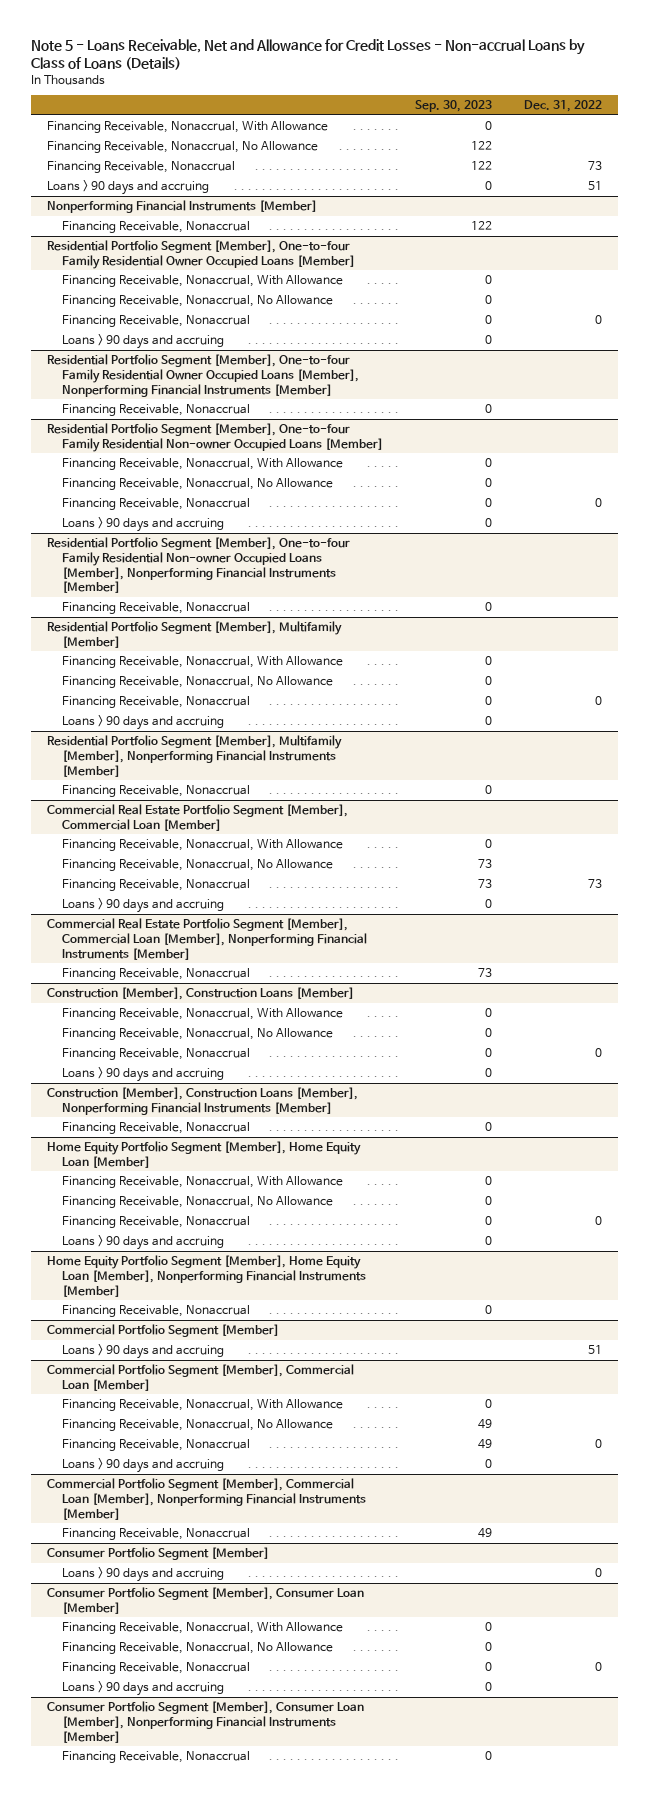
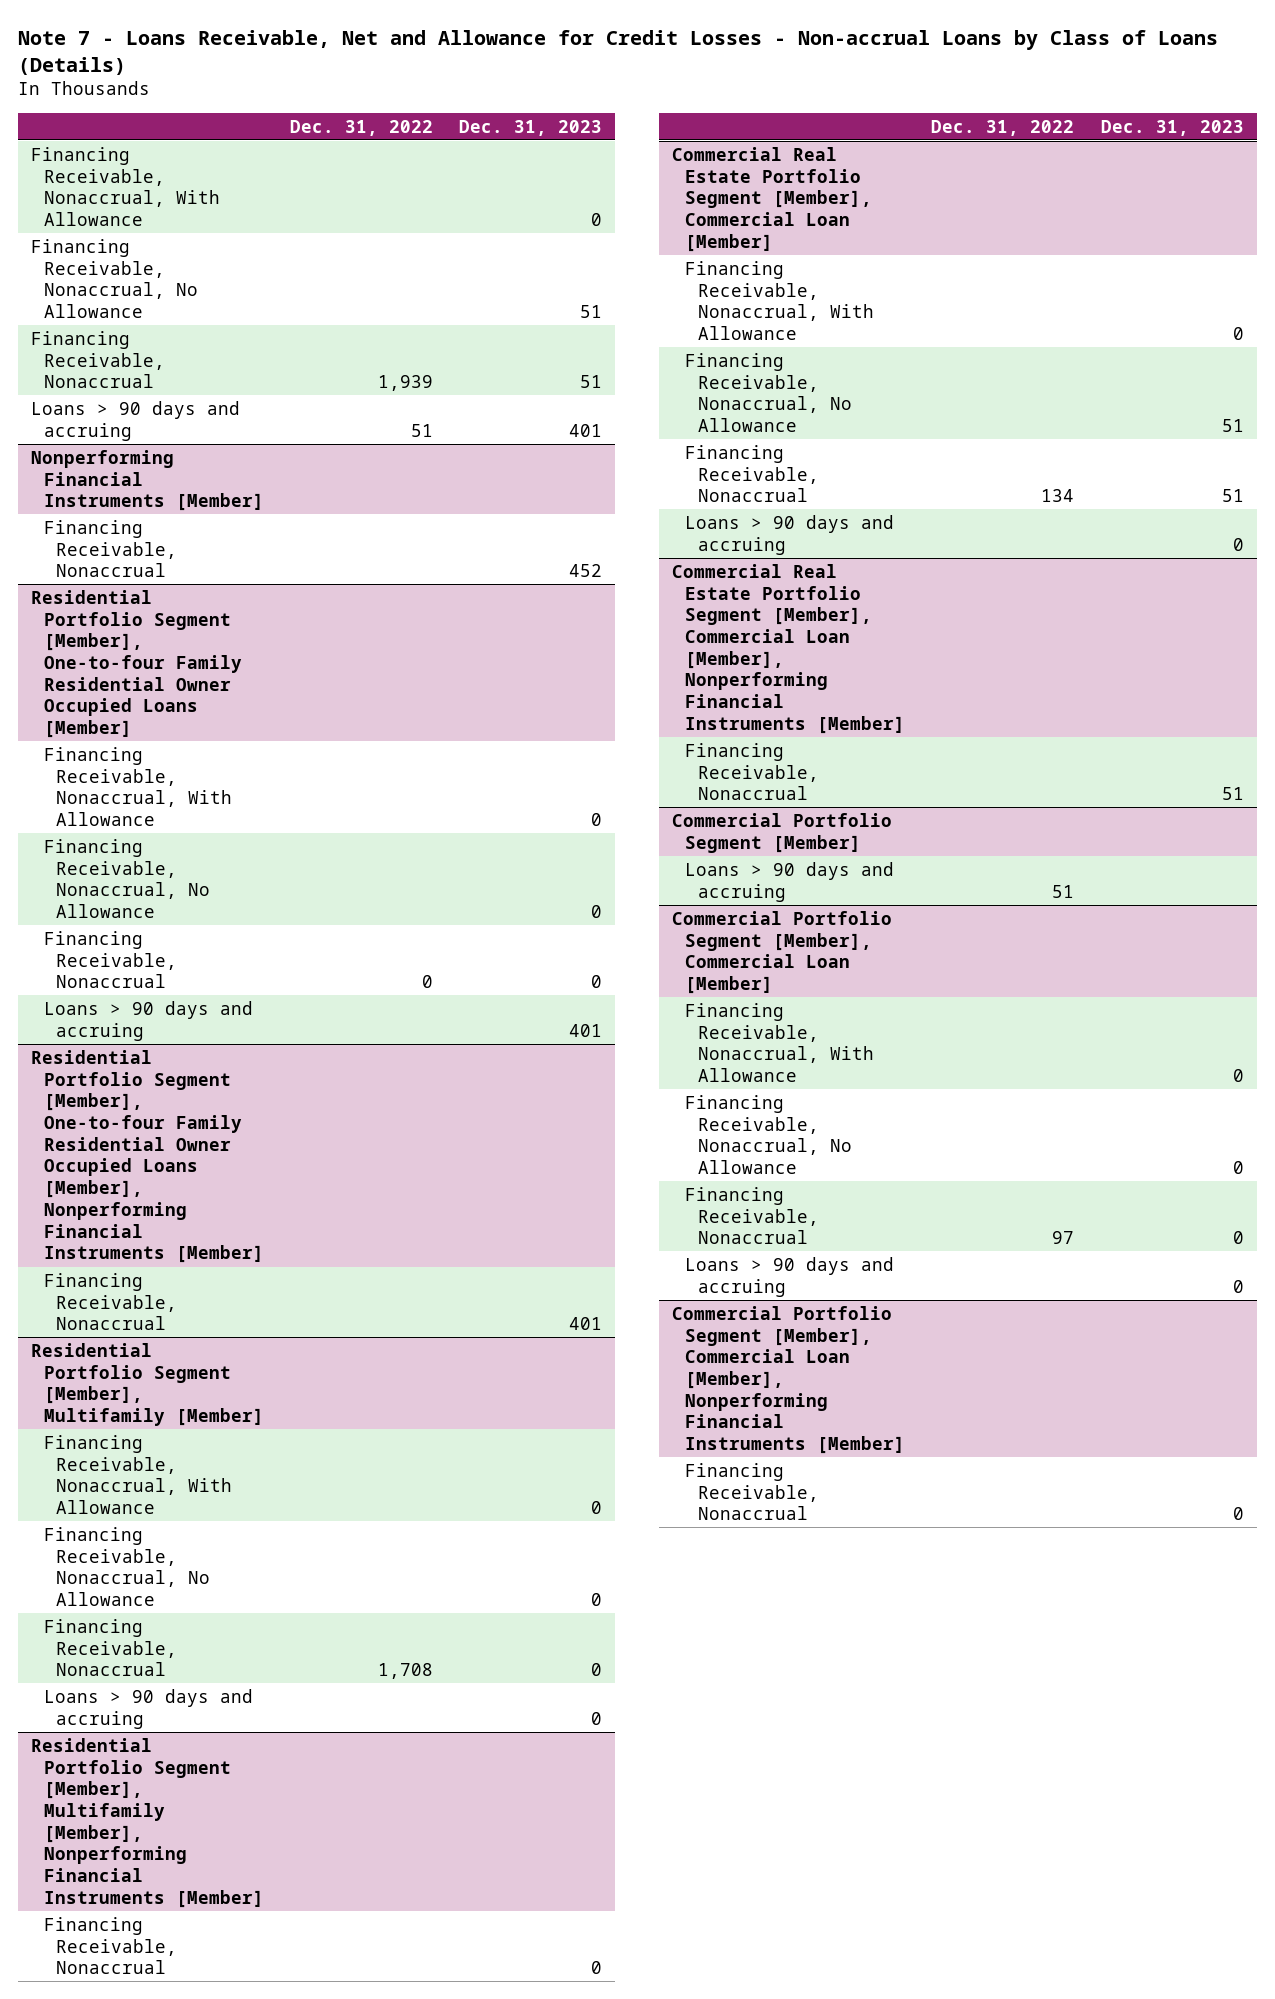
- Note 5 - Loans Receivable, Net and Allowance for Credit Losses - Non-accrual Loans by Class of Loans (Details)
+ Note 7 - Loans Receivable, Net and Allowance for Credit Losses - Non-accrual Loans by Class of Loans (Details)
- | Sep. 30, 2023 | Dec. 31, 2022
+ | Dec. 31, 2022 | Dec. 31, 2023
- Financing Receivable, Nonaccrual | 122 | 73
+ Financing Receivable, Nonaccrual | 1,939 | 51
- Residential Portfolio Segment [Member], One-to-four Family Residential Non-owner Occupied Loans [Member]
- Financing Receivable, Nonaccrual, With Allowance | 0 |
- Financing Receivable, Nonaccrual, No Allowance | 0 |
- Financing Receivable, Nonaccrual | 0 | 0
- Loans > 90 days and accruing | 0 |
- Residential Portfolio Segment [Member], One-to-four Family Residential Non-owner Occupied Loans [Member], Nonperforming Financial Instruments [Member]
- Financing Receivable, Nonaccrual | 0 |
@ Residential Portfolio Segment [Member], Multifamily [Member]
- Financing Receivable, Nonaccrual | 0 | 0
+ Financing Receivable, Nonaccrual | 1,708 | 0
@ Commercial Real Estate Portfolio Segment [Member], Commercial Loan [Member]
- Financing Receivable, Nonaccrual | 73 | 73
+ Financing Receivable, Nonaccrual | 134 | 51
- Construction [Member], Construction Loans [Member]
- Financing Receivable, Nonaccrual, With Allowance | 0 |
- Financing Receivable, Nonaccrual, No Allowance | 0 |
- Financing Receivable, Nonaccrual | 0 | 0
- Loans > 90 days and accruing | 0 |
- Construction [Member], Construction Loans [Member], Nonperforming Financial Instruments [Member]
- Financing Receivable, Nonaccrual | 0 |
- Home Equity Portfolio Segment [Member], Home Equity Loan [Member]
- Financing Receivable, Nonaccrual, With Allowance | 0 |
- Financing Receivable, Nonaccrual, No Allowance | 0 |
- Financing Receivable, Nonaccrual | 0 | 0
- Loans > 90 days and accruing | 0 |
- Home Equity Portfolio Segment [Member], Home Equity Loan [Member], Nonperforming Financial Instruments [Member]
- Financing Receivable, Nonaccrual | 0 |
@ Commercial Portfolio Segment [Member], Commercial Loan [Member]
- Financing Receivable, Nonaccrual | 49 | 0
+ Financing Receivable, Nonaccrual | 97 | 0
- Consumer Portfolio Segment [Member]
- Loans > 90 days and accruing | | 0
- Consumer Portfolio Segment [Member], Consumer Loan [Member]
- Financing Receivable, Nonaccrual, With Allowance | 0 |
- Financing Receivable, Nonaccrual, No Allowance | 0 |
- Financing Receivable, Nonaccrual | 0 | 0
- Loans > 90 days and accruing | 0 |
- Consumer Portfolio Segment [Member], Consumer Loan [Member], Nonperforming Financial Instruments [Member]
- Financing Receivable, Nonaccrual | 0 |

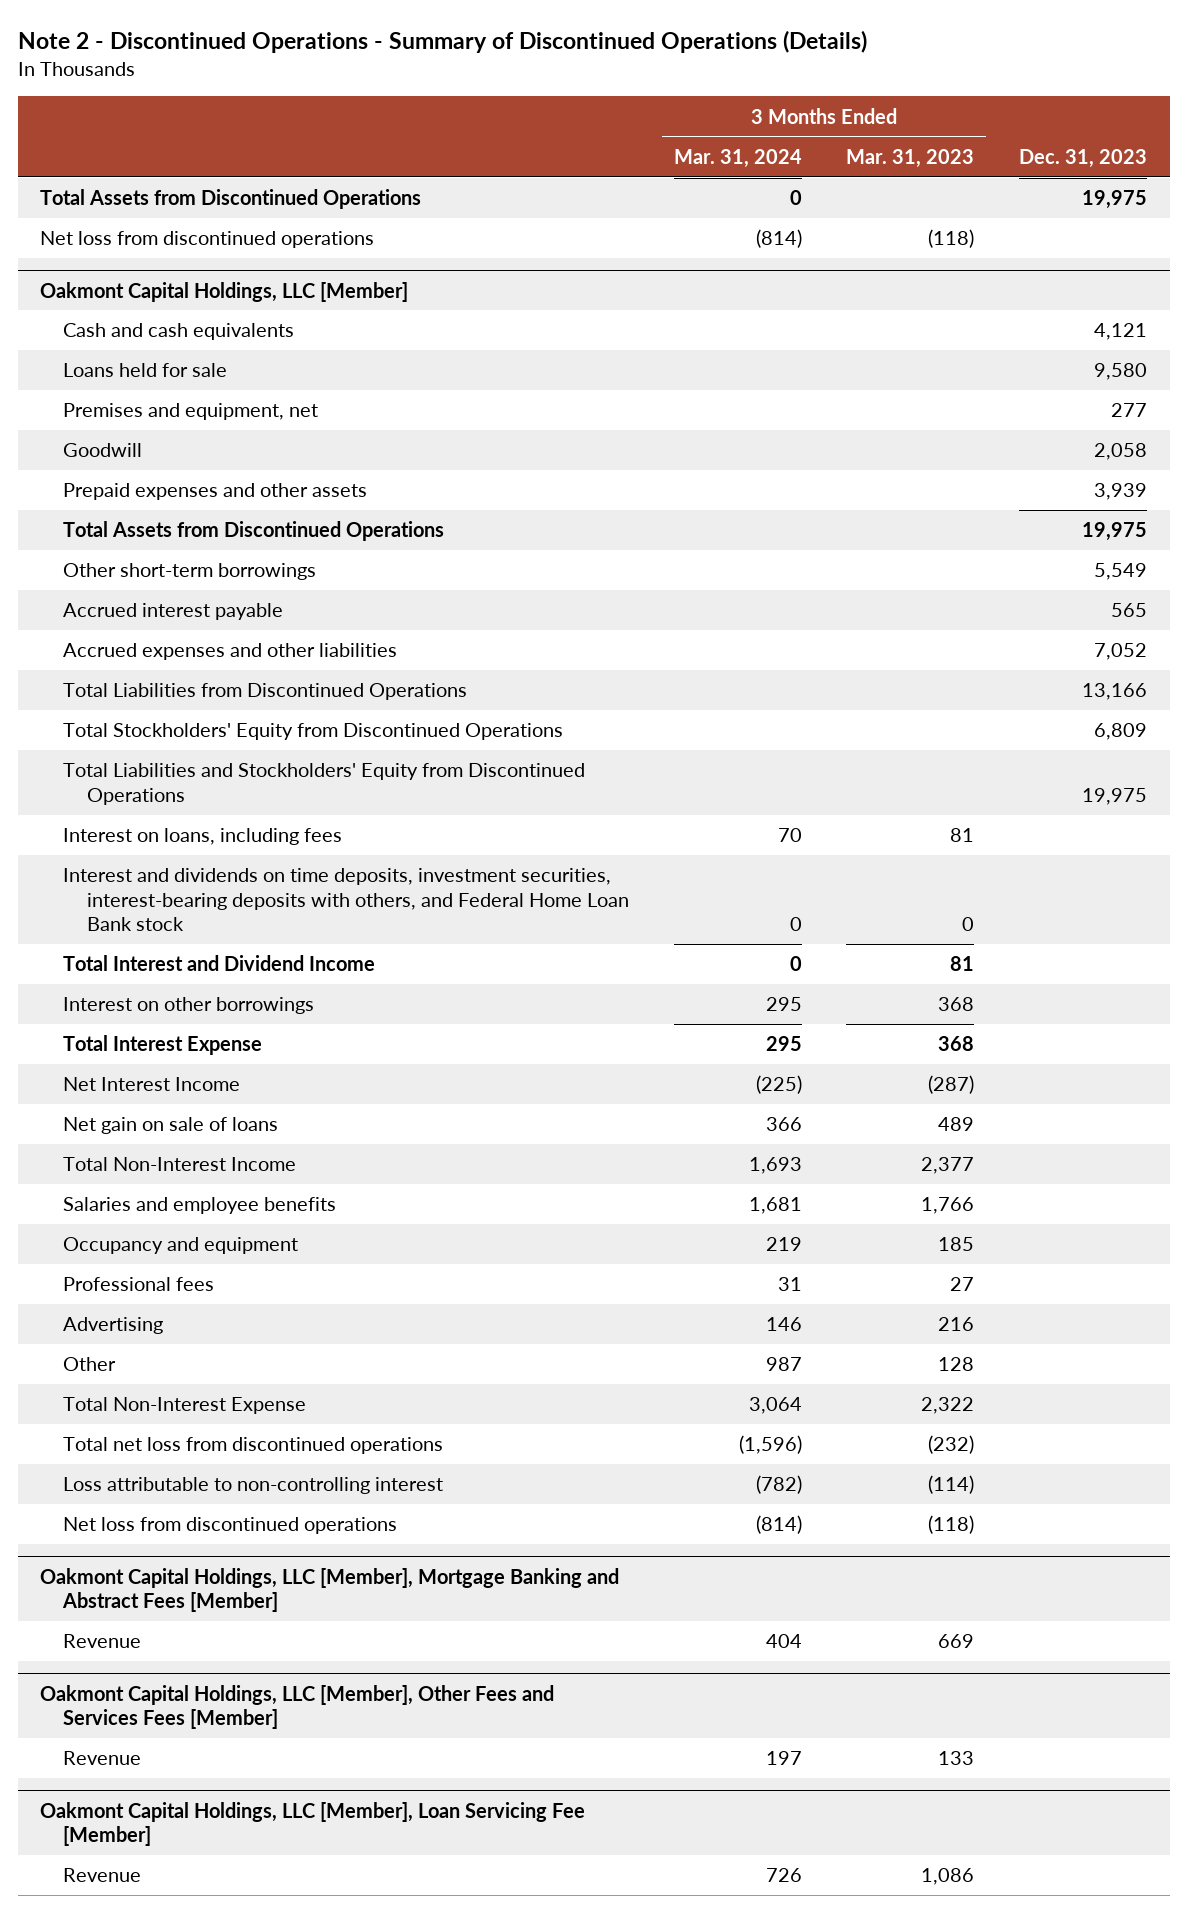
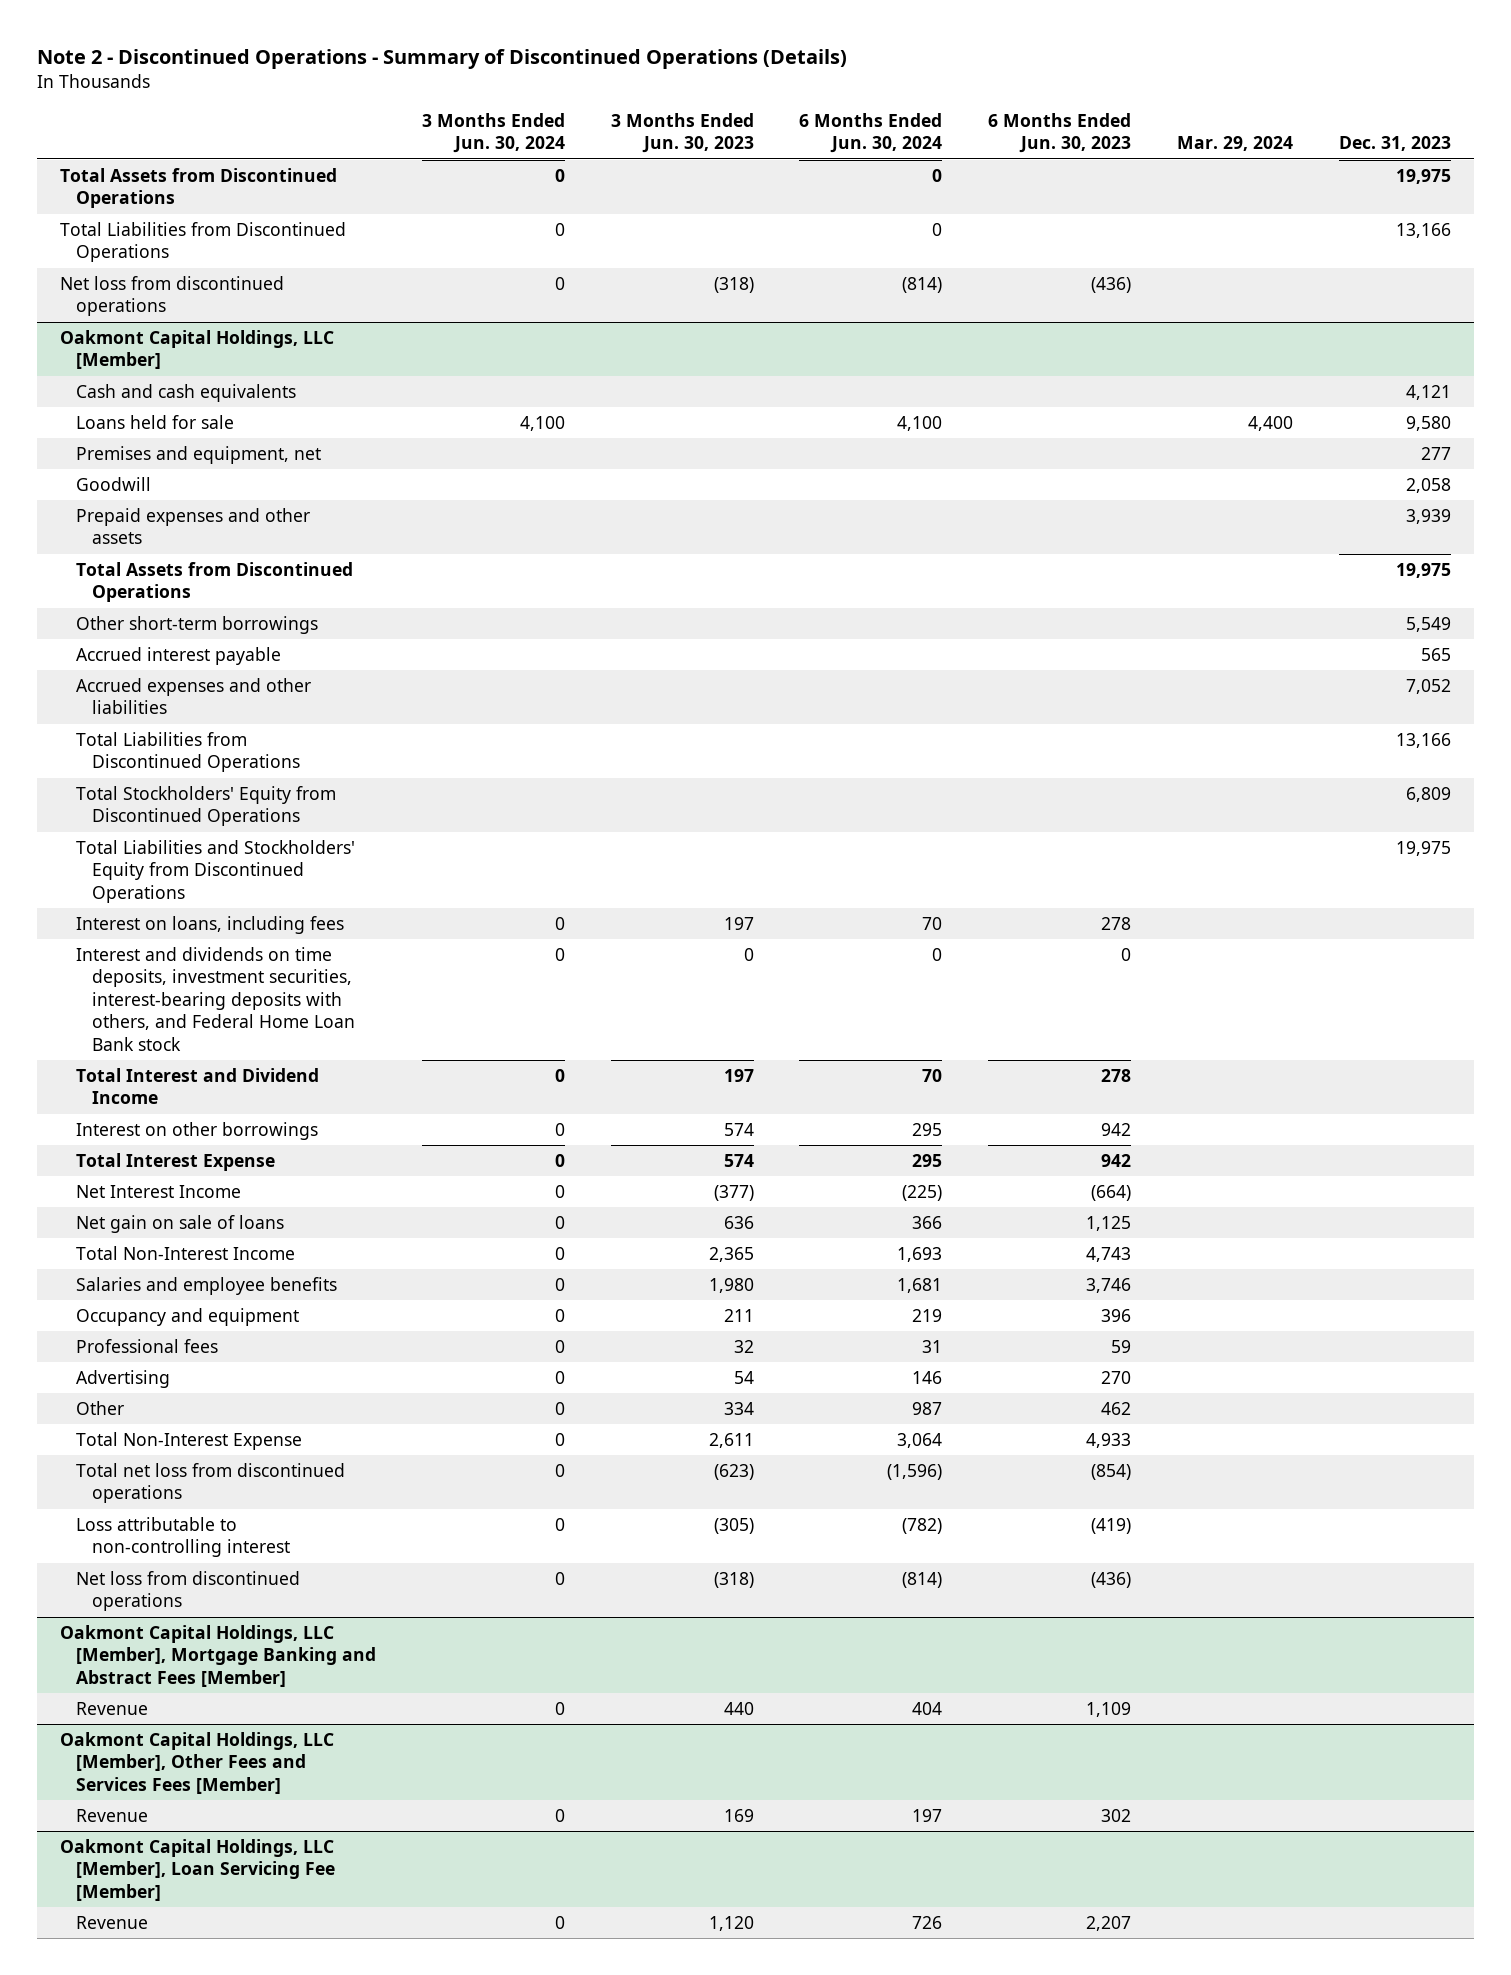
- | 3 Months Ended Mar. 31, 2024 | 3 Months Ended Mar. 31, 2023 | Dec. 31, 2023
+ | 3 Months Ended Jun. 30, 2024 | 3 Months Ended Jun. 30, 2023 | 6 Months Ended Jun. 30, 2024 | 6 Months Ended Jun. 30, 2023 | Mar. 29, 2024 | Dec. 31, 2023
+ Total Liabilities from Discontinued Operations | 0 | | 0 | | | 13,166

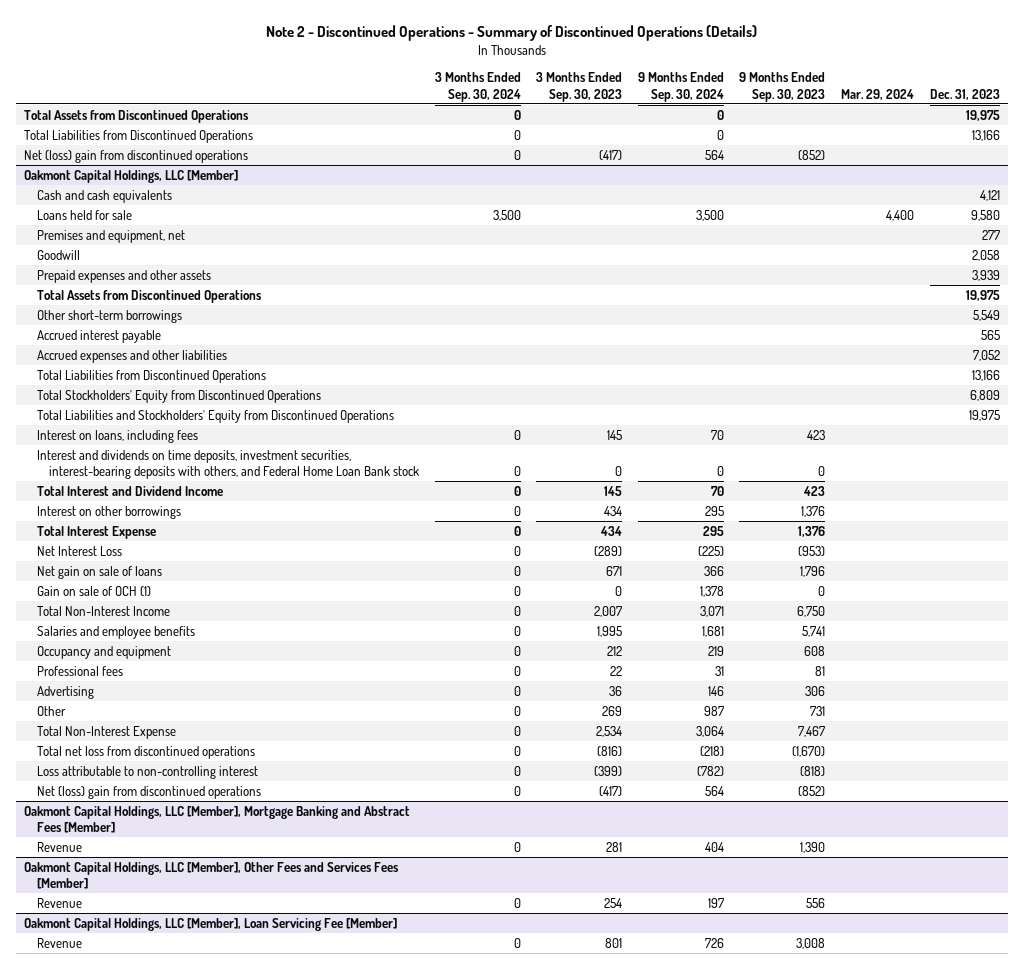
- | 3 Months Ended Jun. 30, 2024 | 3 Months Ended Jun. 30, 2023 | 6 Months Ended Jun. 30, 2024 | 6 Months Ended Jun. 30, 2023 | Mar. 29, 2024 | Dec. 31, 2023
+ | 3 Months Ended Sep. 30, 2024 | 3 Months Ended Sep. 30, 2023 | 9 Months Ended Sep. 30, 2024 | 9 Months Ended Sep. 30, 2023 | Mar. 29, 2024 | Dec. 31, 2023
- Net loss from discontinued operations | 0 | (318) | (814) | (436) | |
+ Net (loss) gain from discontinued operations | 0 | (417) | 564 | (852) | |
@ Oakmont Capital Holdings, LLC [Member]
- Net Interest Income | 0 | (377) | (225) | (664) | |
+ Net Interest Loss | 0 | (289) | (225) | (953) | |
+ Gain on sale of OCH (1) | 0 | 0 | 1,378 | 0 | |
- Net loss from discontinued operations | 0 | (318) | (814) | (436) | |
+ Net (loss) gain from discontinued operations | 0 | (417) | 564 | (852) | |

